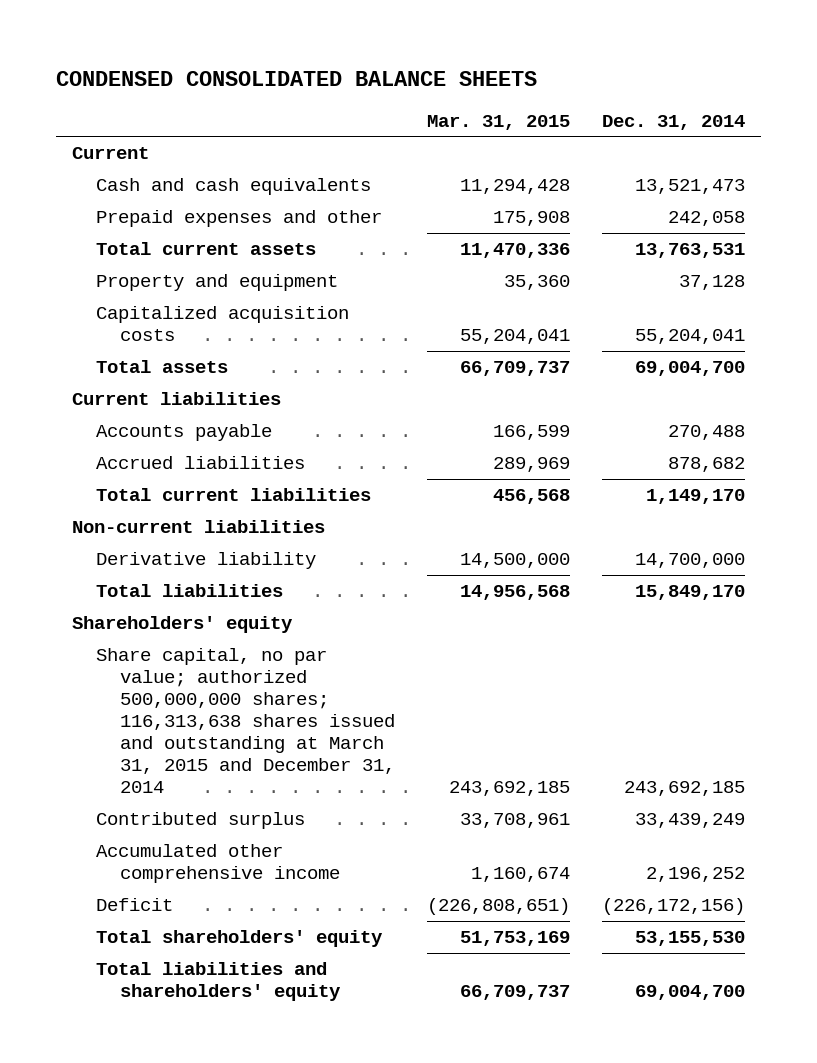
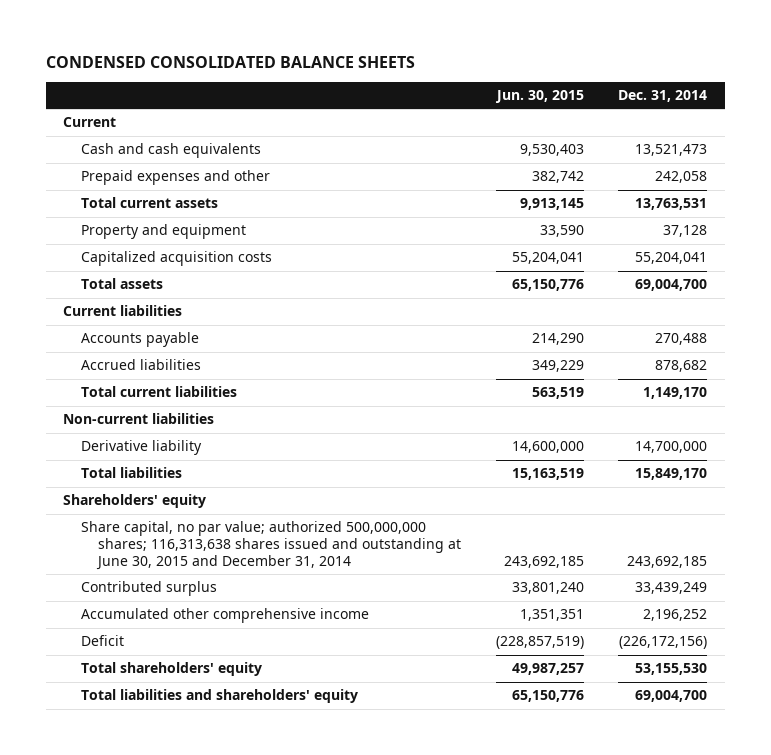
- | Mar. 31, 2015 | Dec. 31, 2014
+ | Jun. 30, 2015 | Dec. 31, 2014
- Share capital, no par value; authorized 500,000,000 shares; 116,313,638 shares issued and outstanding at March 31, 2015 and December 31, 2014 | 243,692,185 | 243,692,185
+ Share capital, no par value; authorized 500,000,000 shares; 116,313,638 shares issued and outstanding at June 30, 2015 and December 31, 2014 | 243,692,185 | 243,692,185

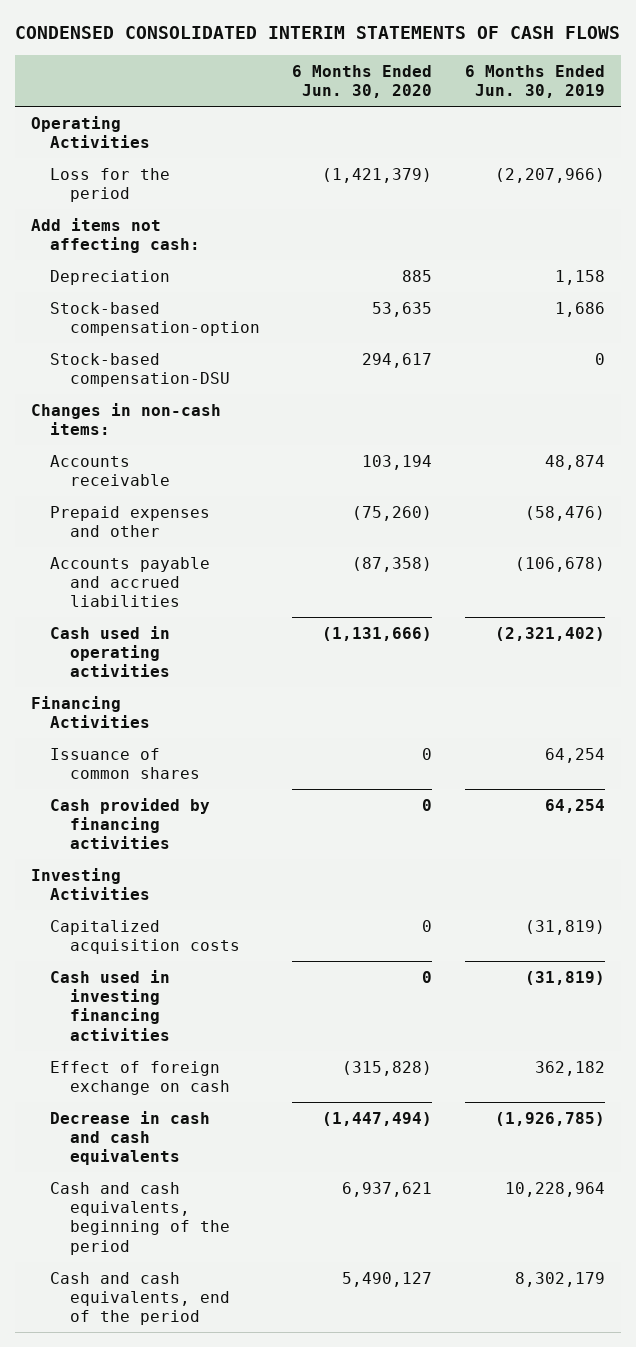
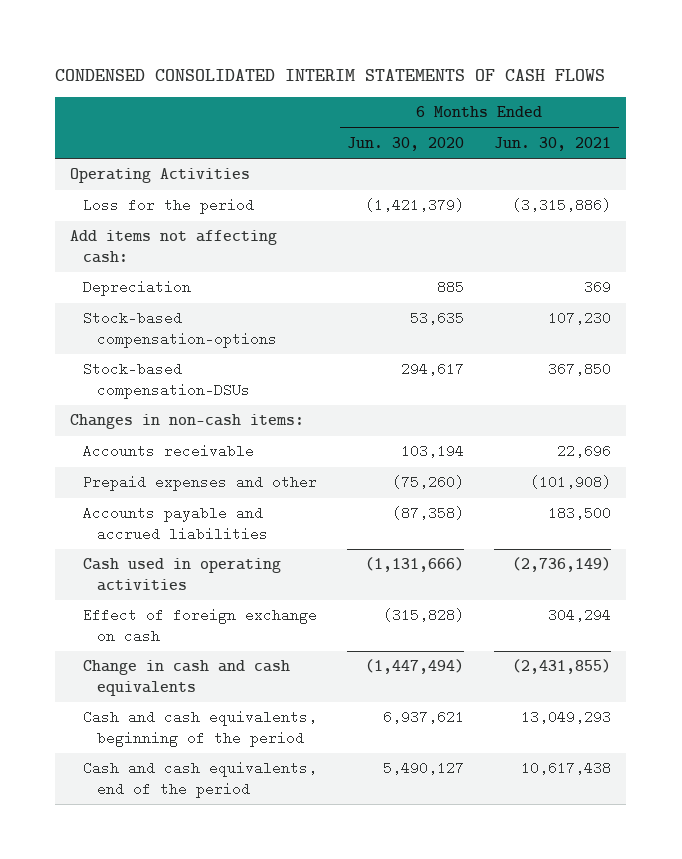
- | 6 Months Ended Jun. 30, 2020 | 6 Months Ended Jun. 30, 2019
+ | 6 Months Ended Jun. 30, 2020 | 6 Months Ended Jun. 30, 2021
- Stock-based compensation-option | 53,635 | 1,686
- Stock-based compensation-DSU | 294,617 | 0
+ Stock-based compensation-options | 53,635 | 107,230
+ Stock-based compensation-DSUs | 294,617 | 367,850
- Financing Activities
- Issuance of common shares | 0 | 64,254
- Cash provided by financing activities | 0 | 64,254
- Investing Activities
- Capitalized acquisition costs | 0 | (31,819)
- Cash used in investing financing activities | 0 | (31,819)
- Decrease in cash and cash equivalents | (1,447,494) | (1,926,785)
+ Change in cash and cash equivalents | (1,447,494) | (2,431,855)

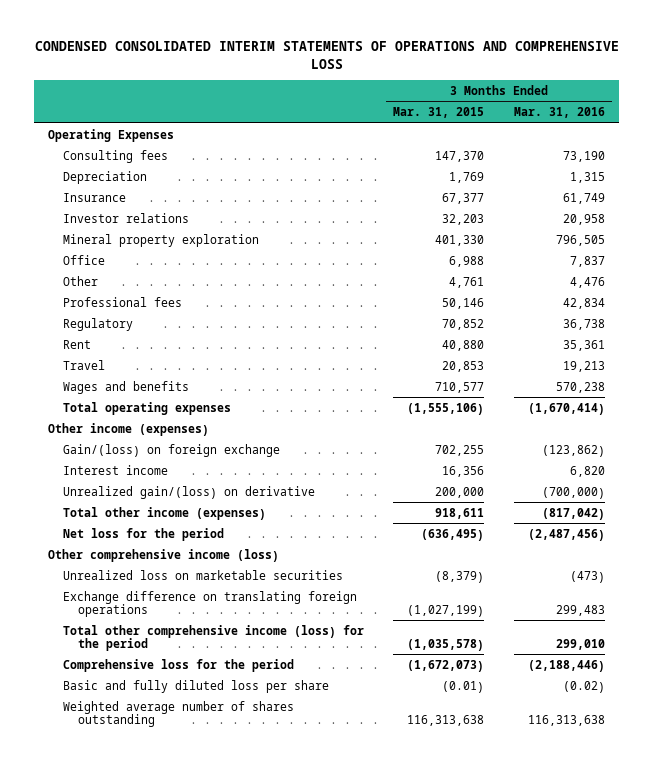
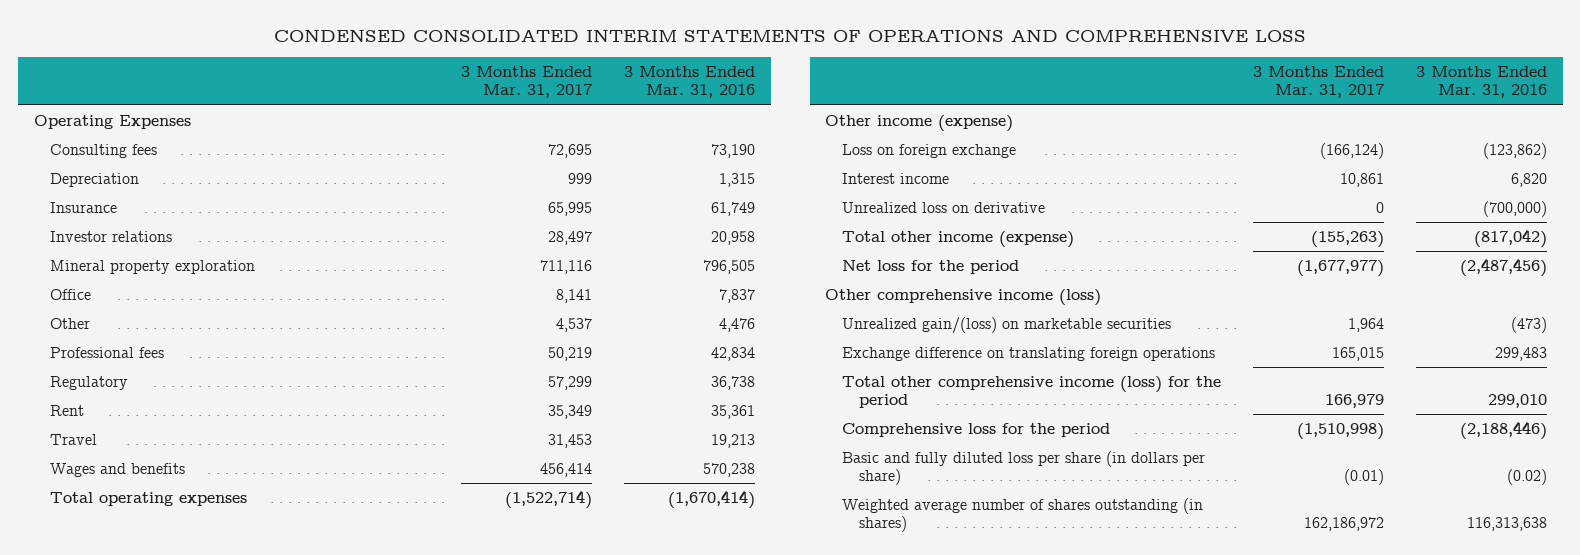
- | 3 Months Ended Mar. 31, 2015 | 3 Months Ended Mar. 31, 2016
+ | 3 Months Ended Mar. 31, 2017 | 3 Months Ended Mar. 31, 2016
- Other income (expenses)
- Gain/(loss) on foreign exchange | 702,255 | (123,862)
+ Other income (expense)
+ Loss on foreign exchange | (166,124) | (123,862)
- Unrealized gain/(loss) on derivative | 200,000 | (700,000)
- Total other income (expenses) | 918,611 | (817,042)
+ Unrealized loss on derivative | 0 | (700,000)
+ Total other income (expense) | (155,263) | (817,042)
- Unrealized loss on marketable securities | (8,379) | (473)
+ Unrealized gain/(loss) on marketable securities | 1,964 | (473)
- Basic and fully diluted loss per share | (0.01) | (0.02)
- Weighted average number of shares outstanding | 116,313,638 | 116,313,638
+ Basic and fully diluted loss per share (in dollars per share) | (0.01) | (0.02)
+ Weighted average number of shares outstanding (in shares) | 162,186,972 | 116,313,638

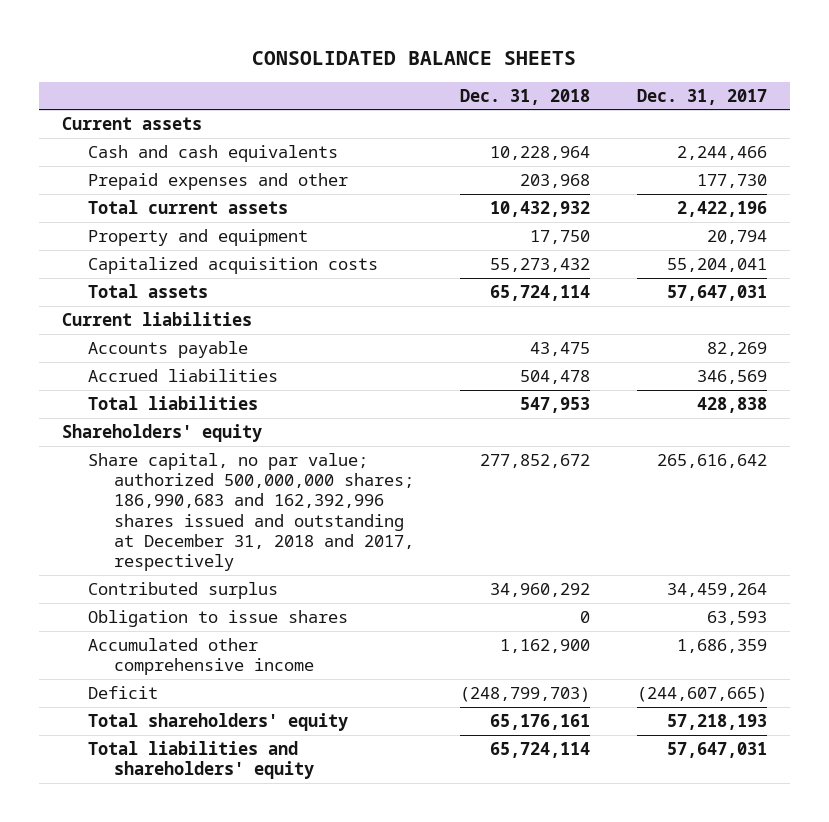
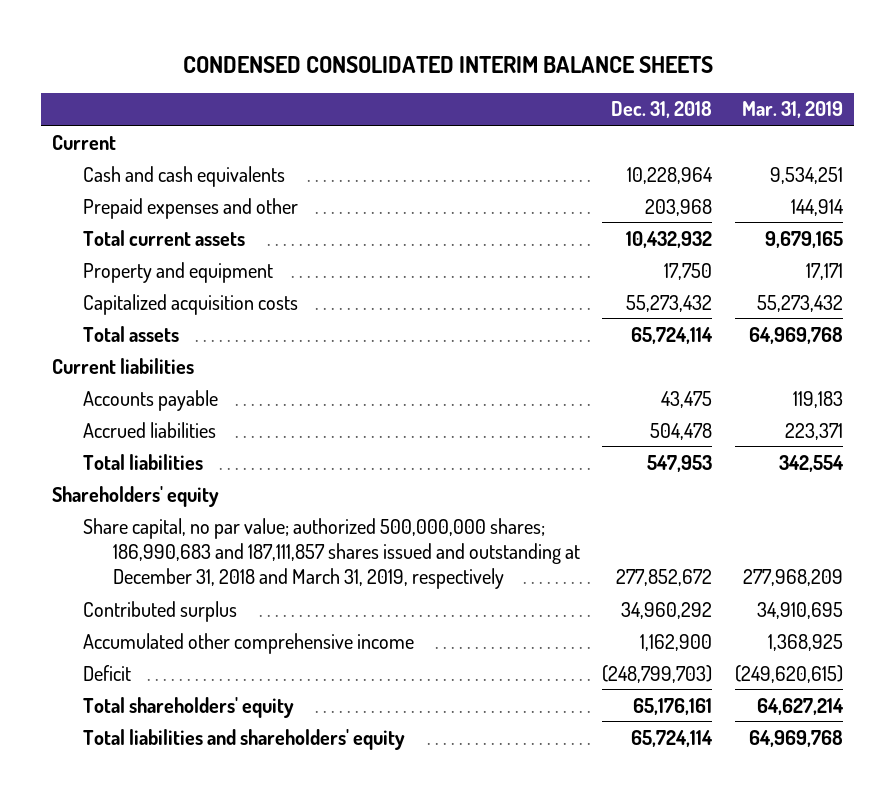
- CONSOLIDATED BALANCE SHEETS
+ CONDENSED CONSOLIDATED INTERIM BALANCE SHEETS
- | Dec. 31, 2018 | Dec. 31, 2017
+ | Dec. 31, 2018 | Mar. 31, 2019
- Current assets
+ Current
- Share capital, no par value; authorized 500,000,000 shares; 186,990,683 and 162,392,996 shares issued and outstanding at December 31, 2018 and 2017, respectively | 277,852,672 | 265,616,642
+ Share capital, no par value; authorized 500,000,000 shares; 186,990,683 and 187,111,857 shares issued and outstanding at December 31, 2018 and March 31, 2019, respectively | 277,852,672 | 277,968,209
- Obligation to issue shares | 0 | 63,593

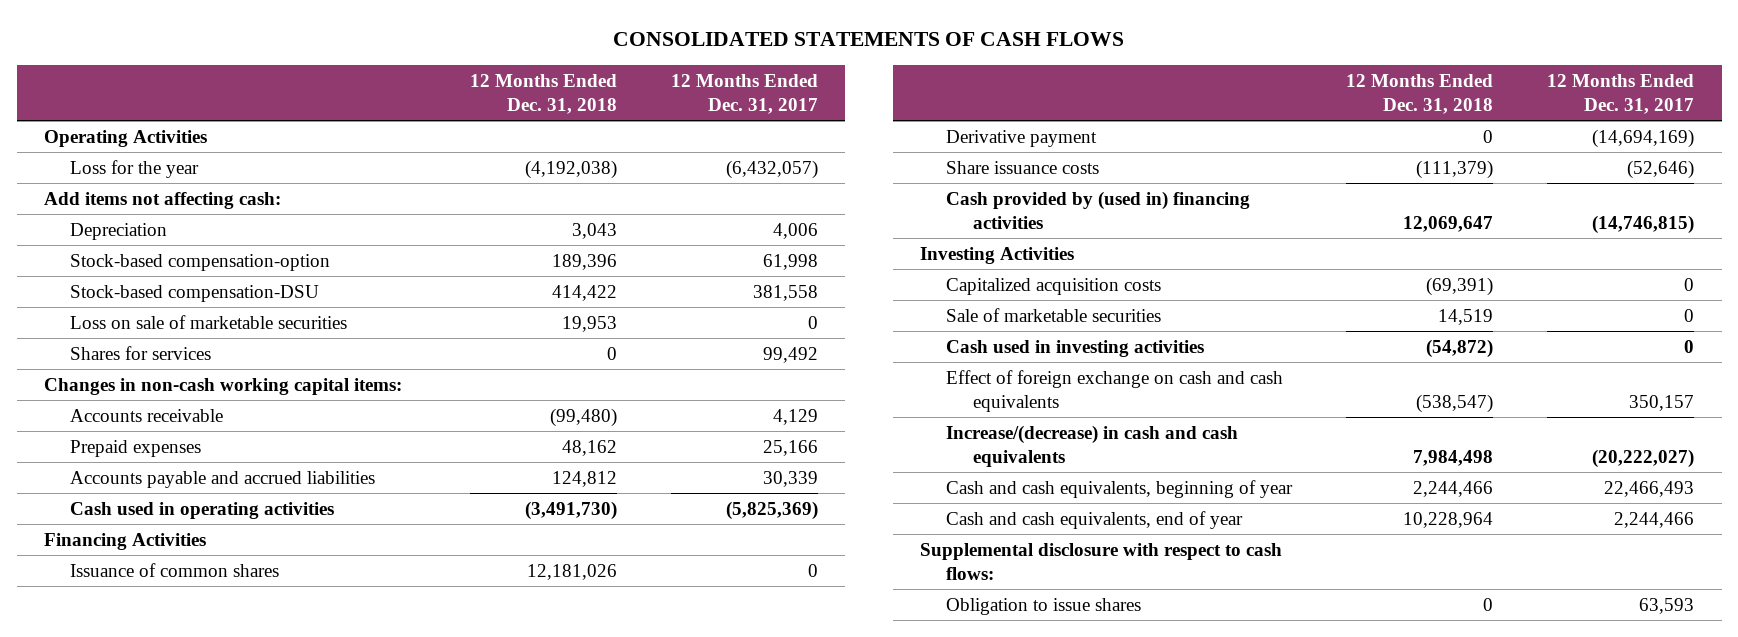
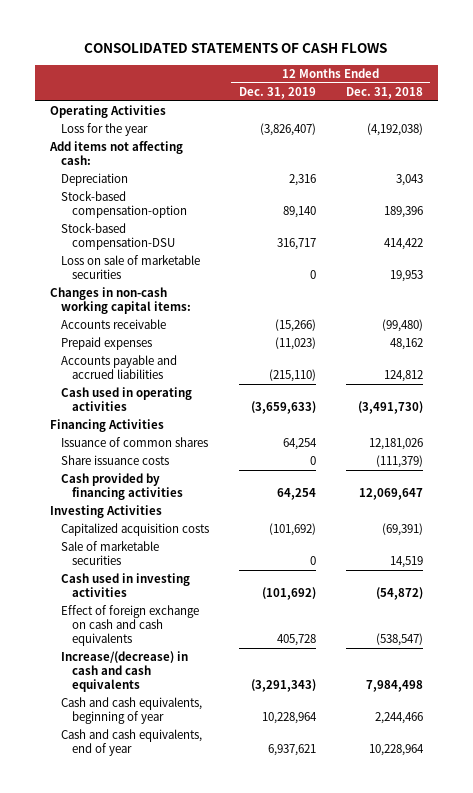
- | 12 Months Ended Dec. 31, 2018 | 12 Months Ended Dec. 31, 2017
+ | 12 Months Ended Dec. 31, 2019 | 12 Months Ended Dec. 31, 2018
- Shares for services | 0 | 99,492
- Derivative payment | 0 | (14,694,169)
- Cash provided by (used in) financing activities | 12,069,647 | (14,746,815)
+ Cash provided by financing activities | 64,254 | 12,069,647
- Supplemental disclosure with respect to cash flows:
- Obligation to issue shares | 0 | 63,593

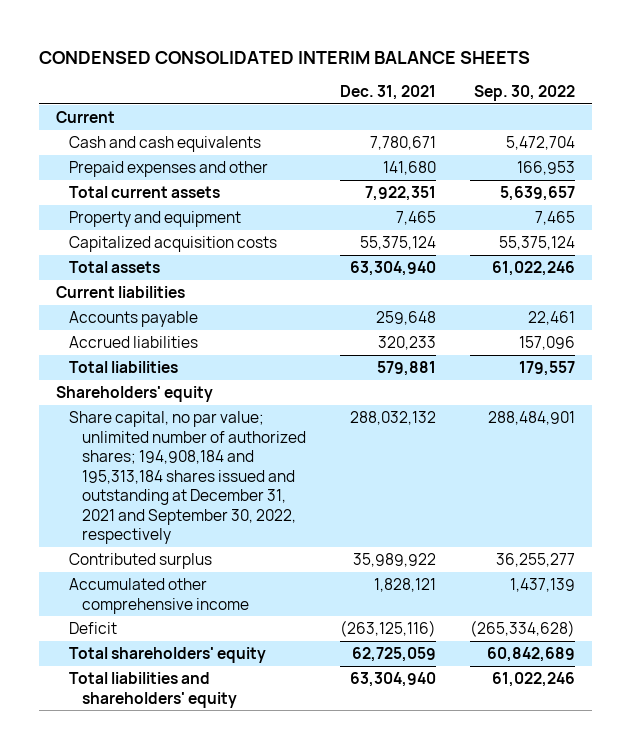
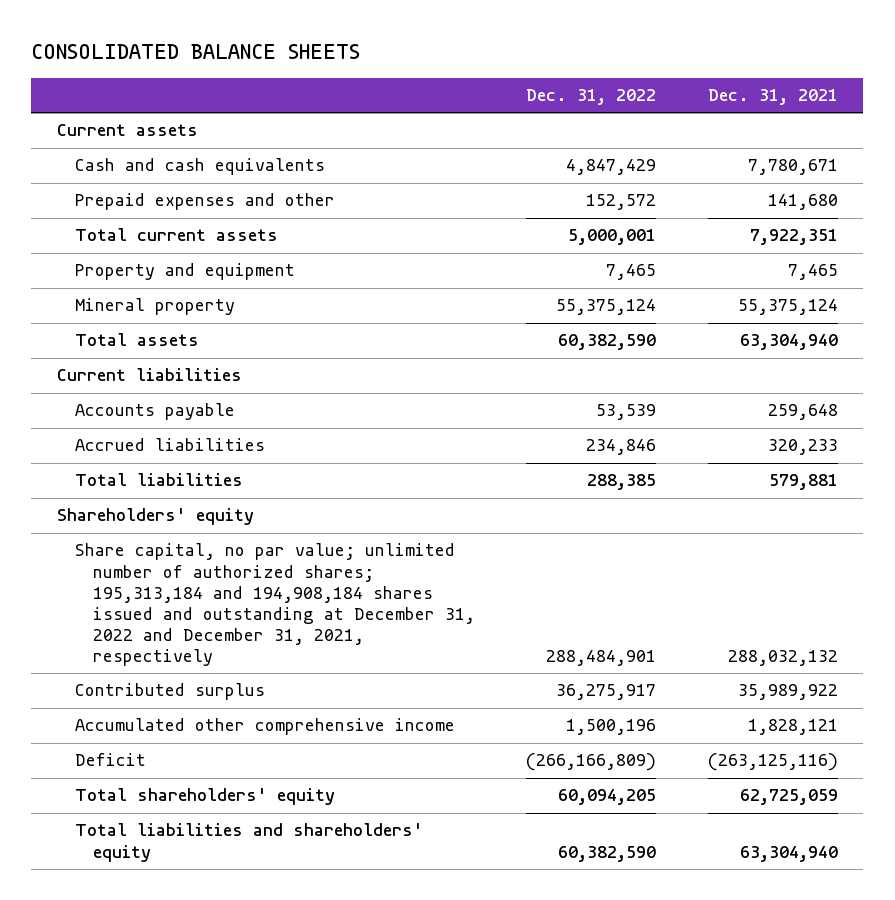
- CONDENSED CONSOLIDATED INTERIM BALANCE SHEETS
+ CONSOLIDATED BALANCE SHEETS
- | Dec. 31, 2021 | Sep. 30, 2022
+ | Dec. 31, 2022 | Dec. 31, 2021
- Current
+ Current assets
- Capitalized acquisition costs | 55,375,124 | 55,375,124
+ Mineral property | 55,375,124 | 55,375,124
- Share capital, no par value; unlimited number of authorized shares; 194,908,184 and 195,313,184 shares issued and outstanding at December 31, 2021 and September 30, 2022, respectively | 288,032,132 | 288,484,901
+ Share capital, no par value; unlimited number of authorized shares; 195,313,184 and 194,908,184 shares issued and outstanding at December 31, 2022 and December 31, 2021, respectively | 288,484,901 | 288,032,132

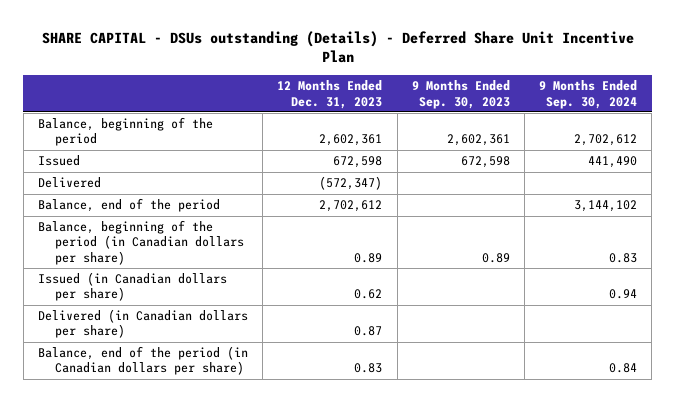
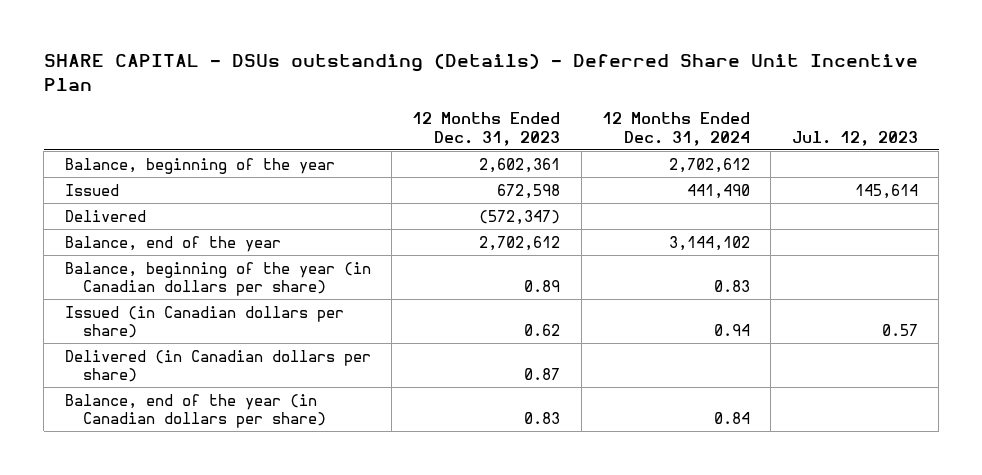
- | 12 Months Ended Dec. 31, 2023 | 9 Months Ended Sep. 30, 2023 | 9 Months Ended Sep. 30, 2024
+ | 12 Months Ended Dec. 31, 2023 | 12 Months Ended Dec. 31, 2024 | Jul. 12, 2023
- Balance, beginning of the period | 2,602,361 | 2,602,361 | 2,702,612
+ Balance, beginning of the year | 2,602,361 | 2,702,612 |
- Balance, end of the period | 2,702,612 | | 3,144,102
- Balance, beginning of the period (in Canadian dollars per share) | 0.89 | 0.89 | 0.83
+ Balance, end of the year | 2,702,612 | 3,144,102 |
+ Balance, beginning of the year (in Canadian dollars per share) | 0.89 | 0.83 |
- Balance, end of the period (in Canadian dollars per share) | 0.83 | | 0.84
+ Balance, end of the year (in Canadian dollars per share) | 0.83 | 0.84 |

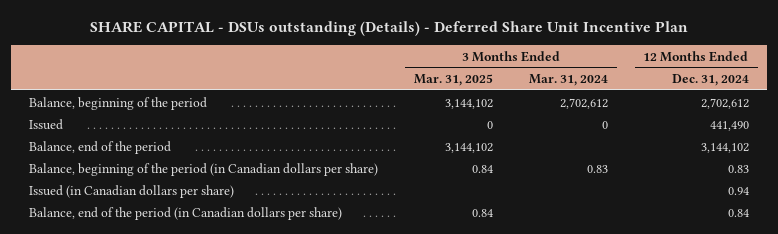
- | 12 Months Ended Dec. 31, 2023 | 12 Months Ended Dec. 31, 2024 | Jul. 12, 2023
+ | 3 Months Ended Mar. 31, 2025 | 3 Months Ended Mar. 31, 2024 | 12 Months Ended Dec. 31, 2024
- Balance, beginning of the year | 2,602,361 | 2,702,612 |
+ Balance, beginning of the period | 3,144,102 | 2,702,612 | 2,702,612
- Delivered | (572,347) | |
- Balance, end of the year | 2,702,612 | 3,144,102 |
- Balance, beginning of the year (in Canadian dollars per share) | 0.89 | 0.83 |
+ Balance, end of the period | 3,144,102 | | 3,144,102
+ Balance, beginning of the period (in Canadian dollars per share) | 0.84 | 0.83 | 0.83
- Delivered (in Canadian dollars per share) | 0.87 | |
- Balance, end of the year (in Canadian dollars per share) | 0.83 | 0.84 |
+ Balance, end of the period (in Canadian dollars per share) | 0.84 | | 0.84

